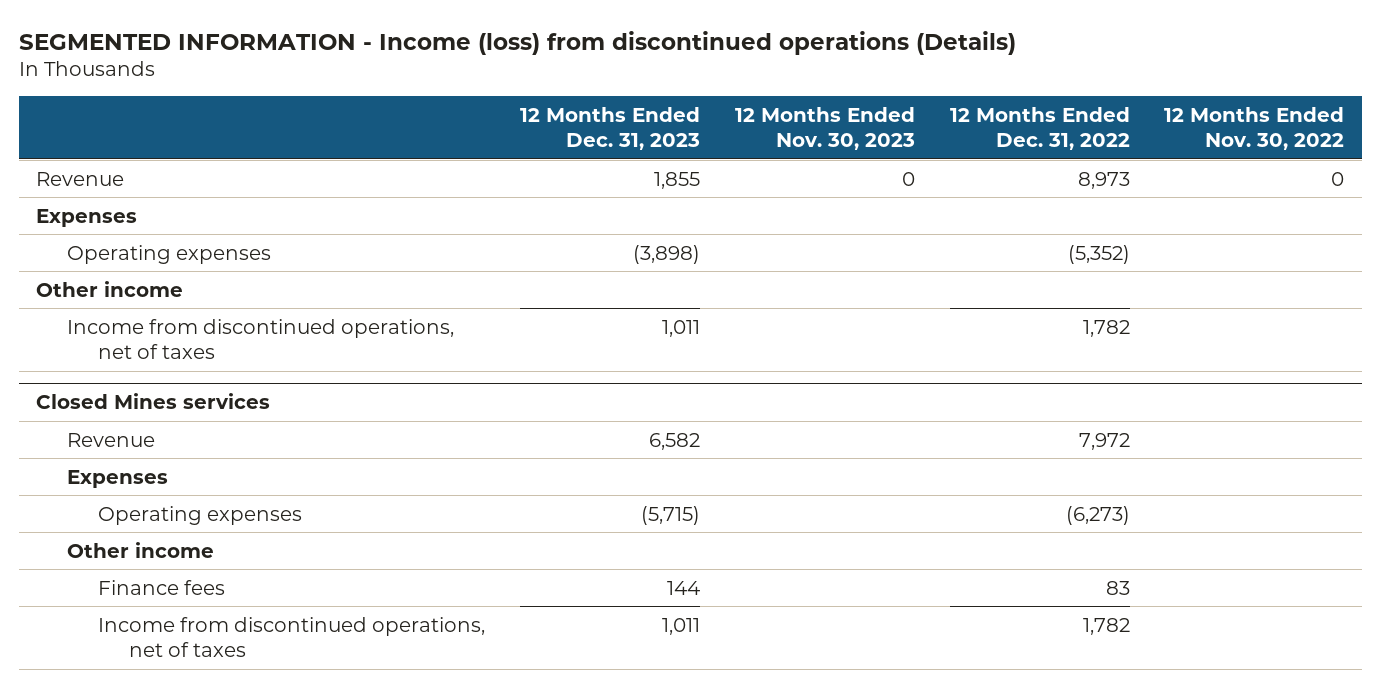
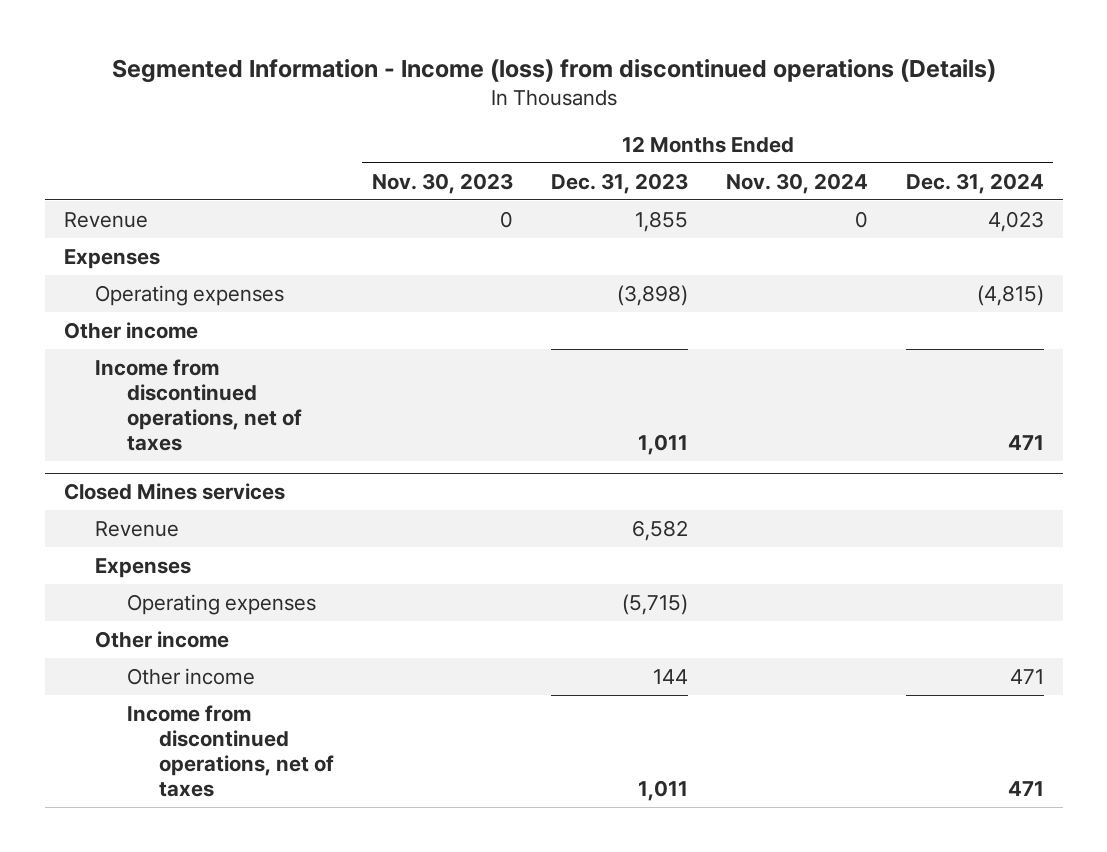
- SEGMENTED INFORMATION - Income (loss) from discontinued operations (Details)
+ Segmented Information - Income (loss) from discontinued operations (Details)
- | 12 Months Ended Dec. 31, 2023 | 12 Months Ended Nov. 30, 2023 | 12 Months Ended Dec. 31, 2022 | 12 Months Ended Nov. 30, 2022
+ | 12 Months Ended Nov. 30, 2023 | 12 Months Ended Dec. 31, 2023 | 12 Months Ended Nov. 30, 2024 | 12 Months Ended Dec. 31, 2024
@ Closed Mines services
- Finance fees | 144 | | 83 |
+ Other income | | 144 | | 471

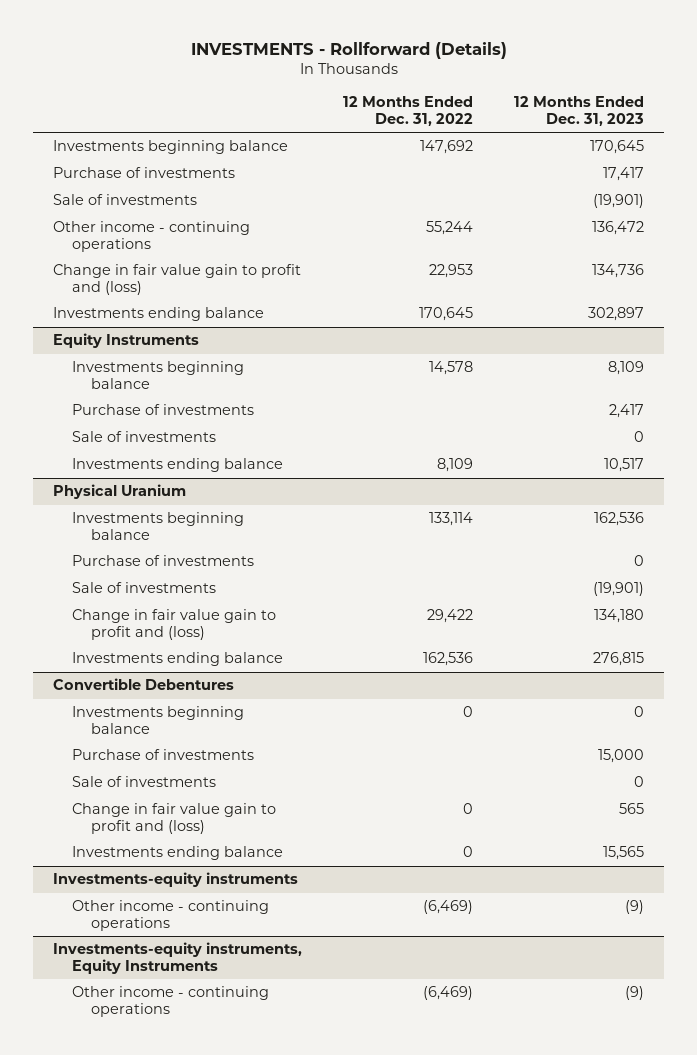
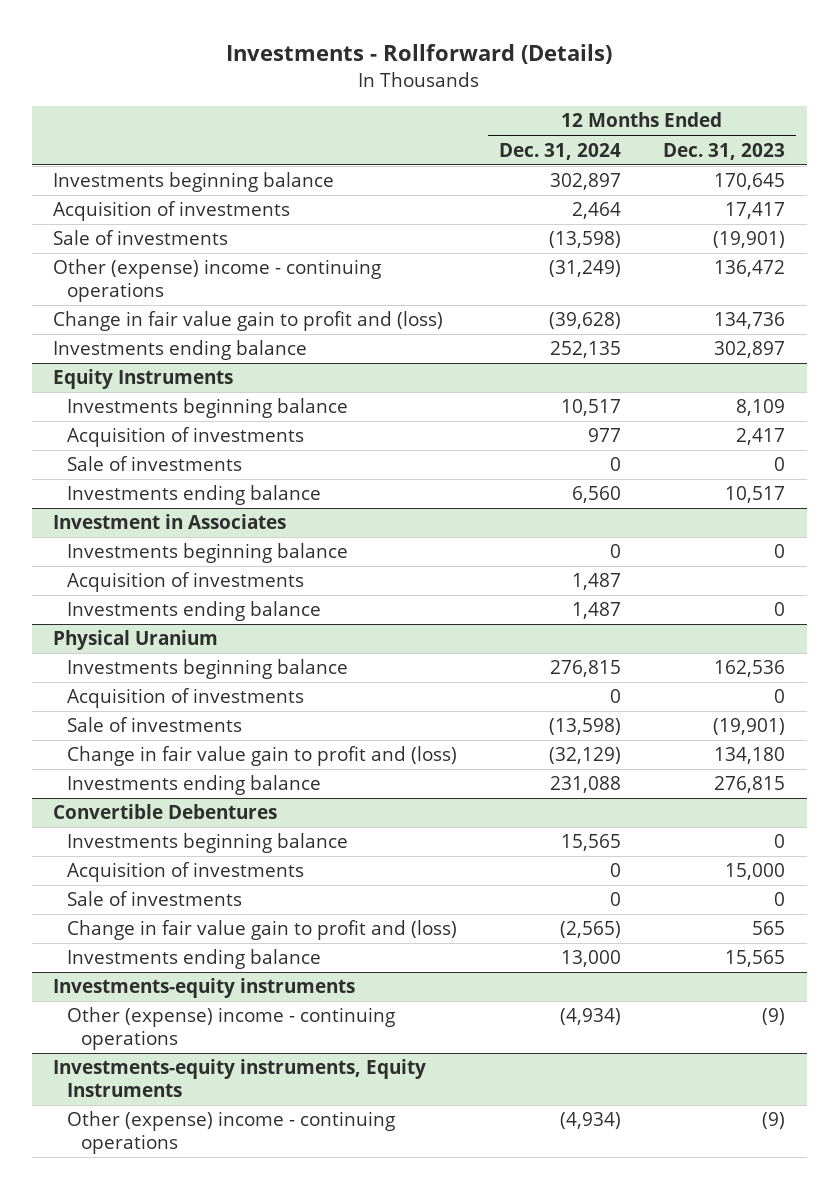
- INVESTMENTS - Rollforward (Details)
+ Investments - Rollforward (Details)
- | 12 Months Ended Dec. 31, 2022 | 12 Months Ended Dec. 31, 2023
+ | 12 Months Ended Dec. 31, 2024 | 12 Months Ended Dec. 31, 2023
- Purchase of investments | | 17,417
+ Acquisition of investments | 2,464 | 17,417
- Other income - continuing operations | 55,244 | 136,472
+ Other (expense) income - continuing operations | (31,249) | 136,472
@ Equity Instruments
- Purchase of investments | | 2,417
+ Acquisition of investments | 977 | 2,417
+ Investment in Associates
+ Investments beginning balance | 0 | 0
+ Acquisition of investments | 1,487 |
+ Investments ending balance | 1,487 | 0
@ Physical Uranium
- Purchase of investments | | 0
+ Acquisition of investments | 0 | 0
@ Convertible Debentures
- Purchase of investments | | 15,000
+ Acquisition of investments | 0 | 15,000
@ Investments-equity instruments
- Other income - continuing operations | (6,469) | (9)
+ Other (expense) income - continuing operations | (4,934) | (9)
@ Investments-equity instruments, Equity Instruments
- Other income - continuing operations | (6,469) | (9)
+ Other (expense) income - continuing operations | (4,934) | (9)

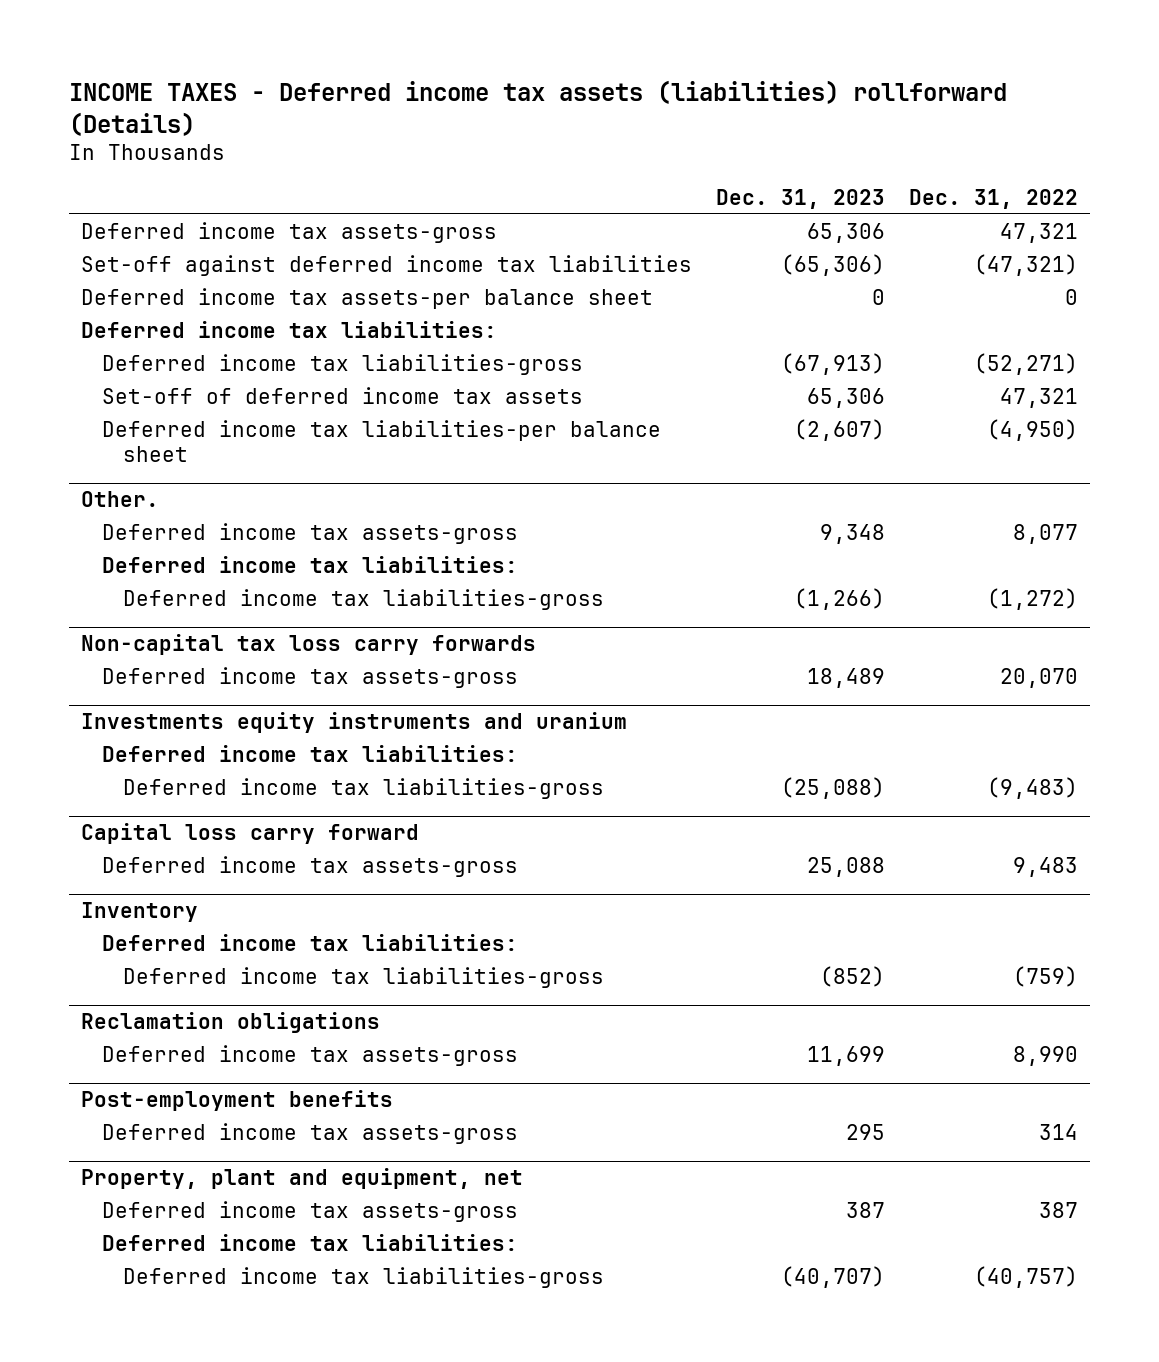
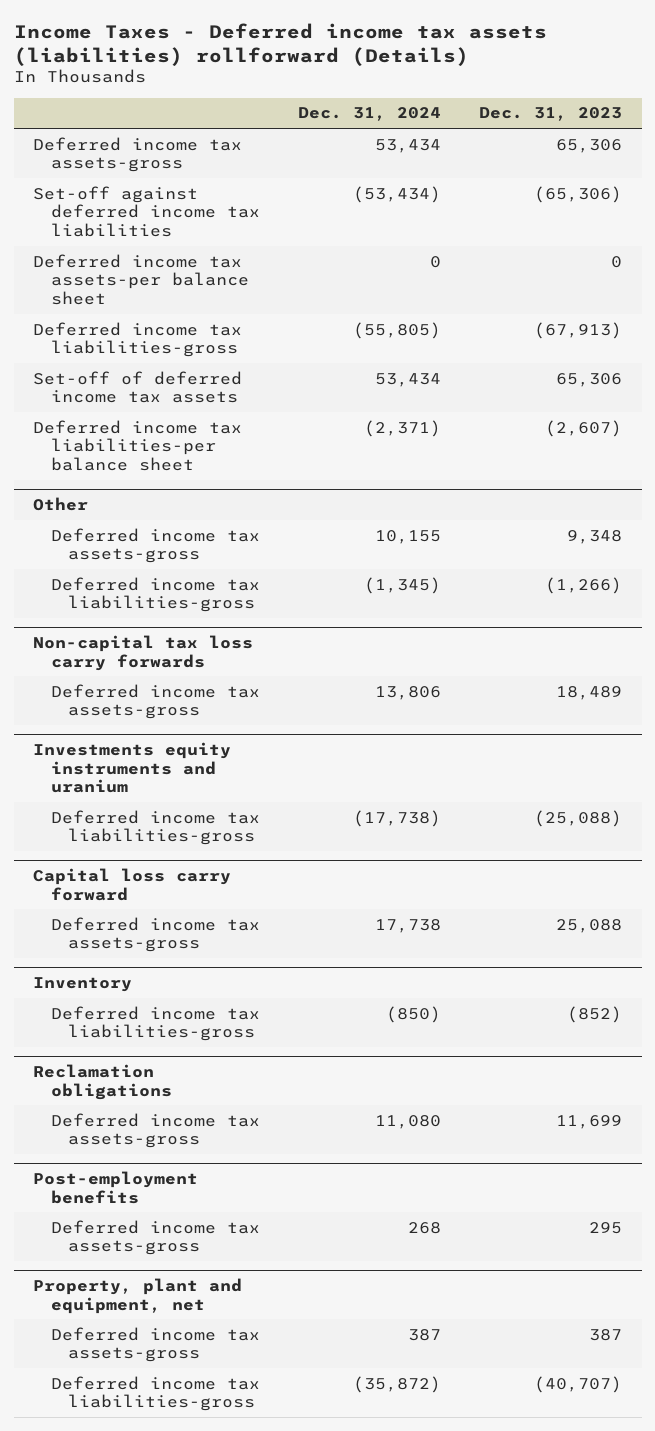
- INCOME TAXES - Deferred income tax assets (liabilities) rollforward (Details)
+ Income Taxes - Deferred income tax assets (liabilities) rollforward (Details)
- | Dec. 31, 2023 | Dec. 31, 2022
+ | Dec. 31, 2024 | Dec. 31, 2023
- Deferred income tax liabilities:
- Other.
+ Other
- Deferred income tax liabilities:
@ Investments equity instruments and uranium
- Deferred income tax liabilities:
@ Inventory
- Deferred income tax liabilities:
@ Property, plant and equipment, net
- Deferred income tax liabilities:

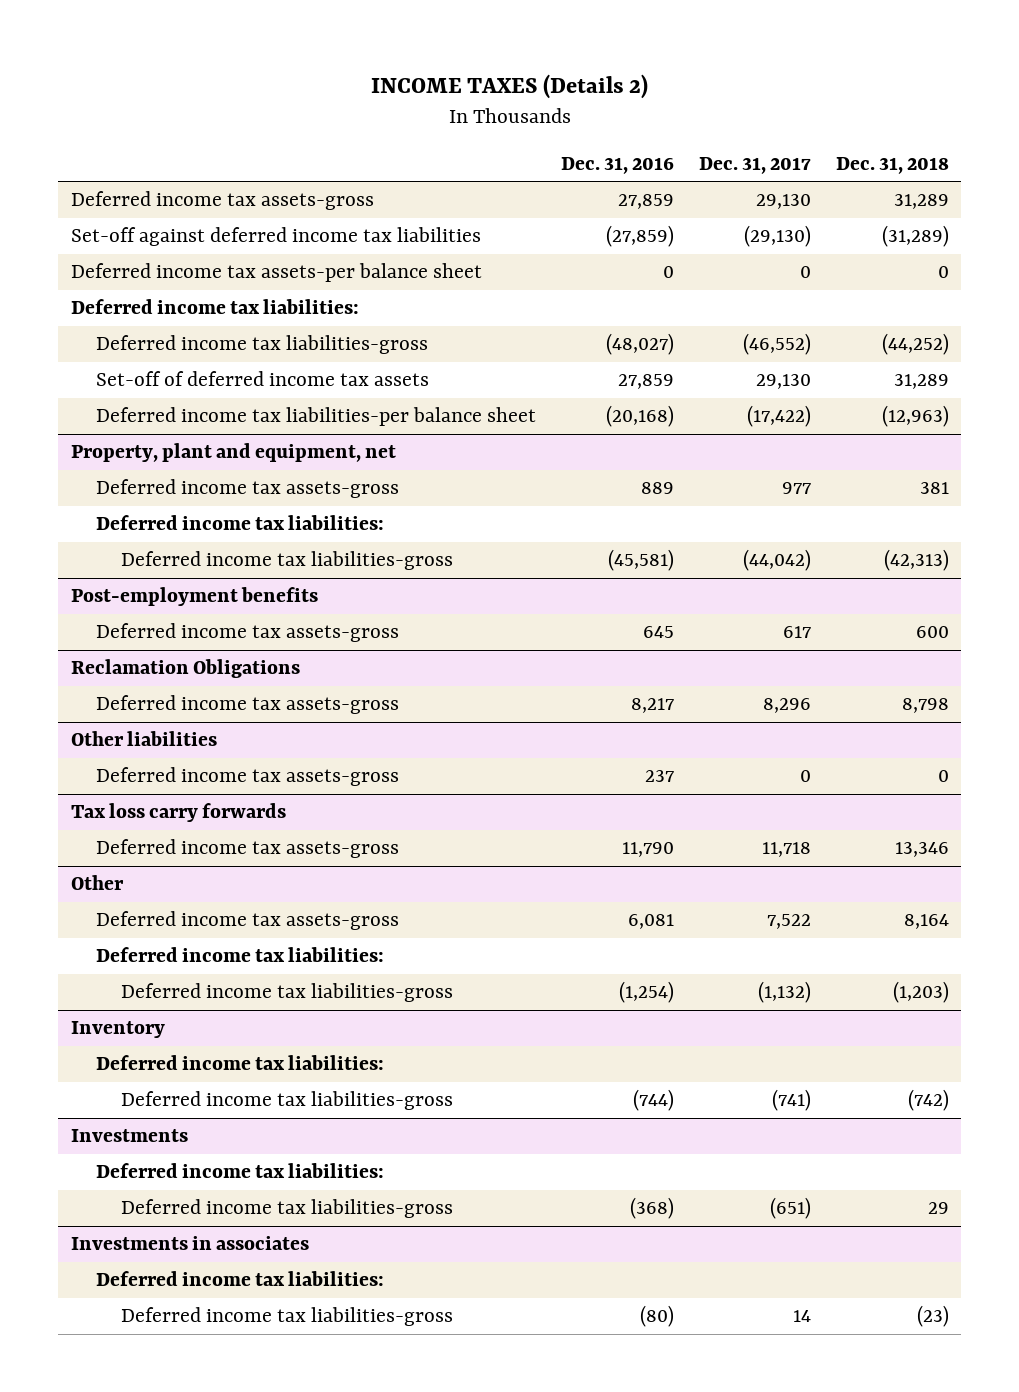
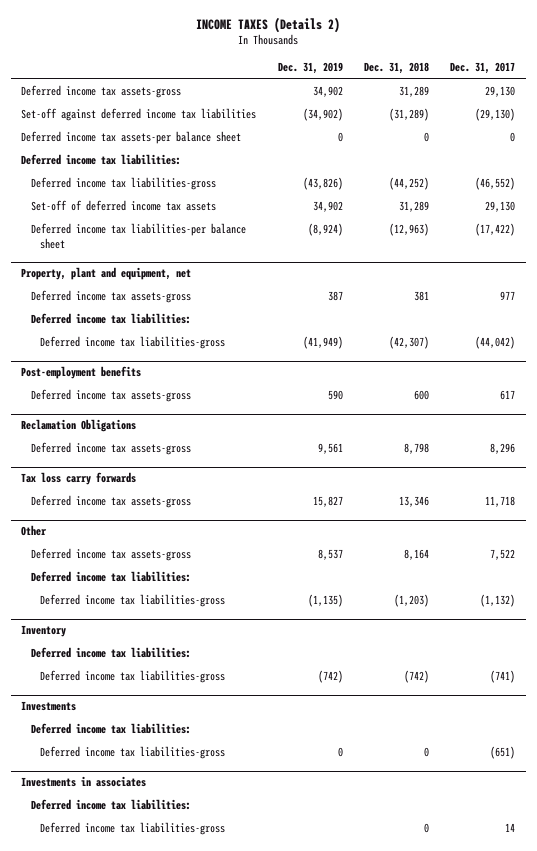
- | Dec. 31, 2016 | Dec. 31, 2017 | Dec. 31, 2018
+ | Dec. 31, 2019 | Dec. 31, 2018 | Dec. 31, 2017
@ Property, plant and equipment, net
- Deferred income tax liabilities-gross | (45,581) | (44,042) | (42,313)
+ Deferred income tax liabilities-gross | (41,949) | (42,307) | (44,042)
- Other liabilities
- Deferred income tax assets-gross | 237 | 0 | 0
@ Investments
- Deferred income tax liabilities-gross | (368) | (651) | 29
+ Deferred income tax liabilities-gross | 0 | 0 | (651)
@ Investments in associates
- Deferred income tax liabilities-gross | (80) | 14 | (23)
+ Deferred income tax liabilities-gross | | 0 | 14

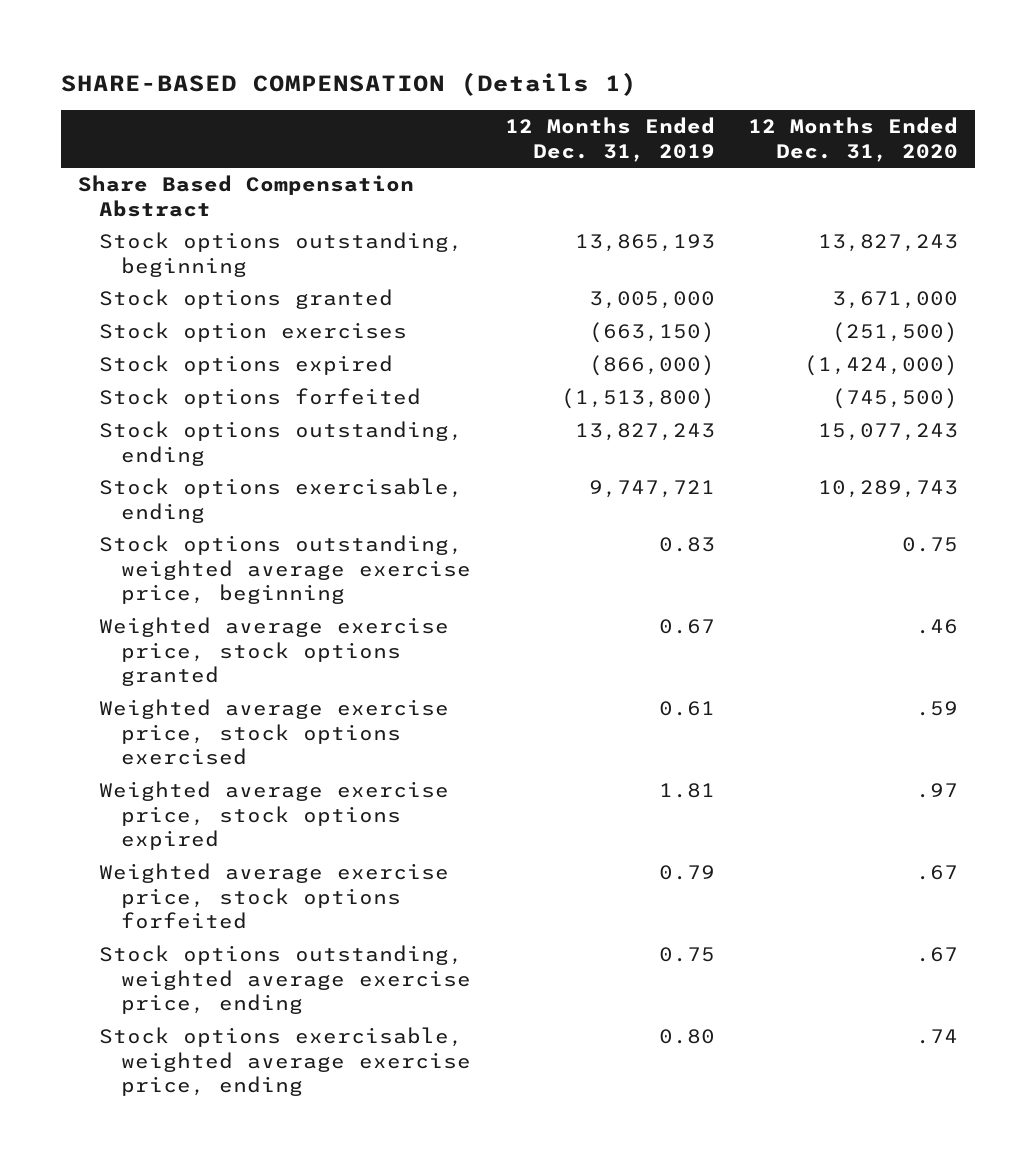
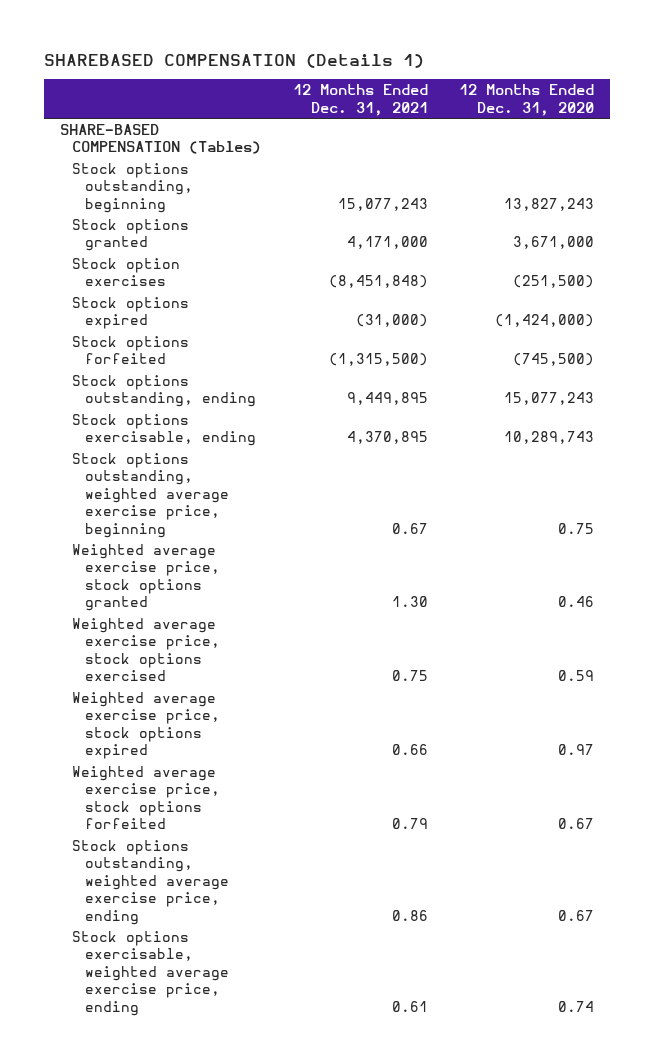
- SHARE-BASED COMPENSATION (Details 1)
+ SHAREBASED COMPENSATION (Details 1)
- | 12 Months Ended Dec. 31, 2019 | 12 Months Ended Dec. 31, 2020
+ | 12 Months Ended Dec. 31, 2021 | 12 Months Ended Dec. 31, 2020
- Share Based Compensation Abstract
+ SHARE-BASED COMPENSATION (Tables)
- Weighted average exercise price, stock options granted | 0.67 | .46
- Weighted average exercise price, stock options exercised | 0.61 | .59
- Weighted average exercise price, stock options expired | 1.81 | .97
- Weighted average exercise price, stock options forfeited | 0.79 | .67
- Stock options outstanding, weighted average exercise price, ending | 0.75 | .67
- Stock options exercisable, weighted average exercise price, ending | 0.80 | .74
+ Weighted average exercise price, stock options granted | 1.30 | 0.46
+ Weighted average exercise price, stock options exercised | 0.75 | 0.59
+ Weighted average exercise price, stock options expired | 0.66 | 0.97
+ Weighted average exercise price, stock options forfeited | 0.79 | 0.67
+ Stock options outstanding, weighted average exercise price, ending | 0.86 | 0.67
+ Stock options exercisable, weighted average exercise price, ending | 0.61 | 0.74

